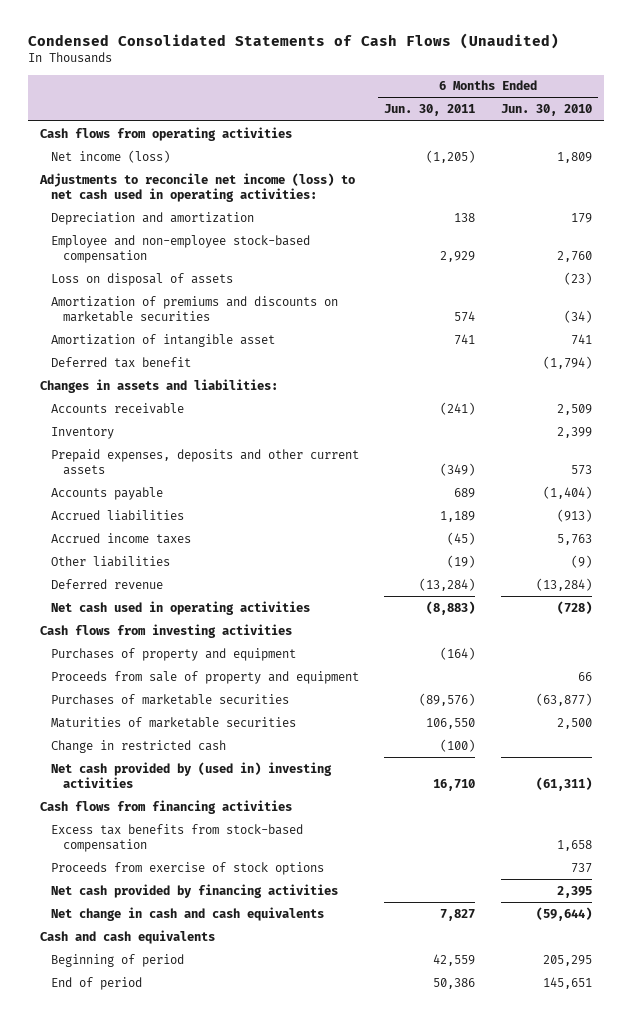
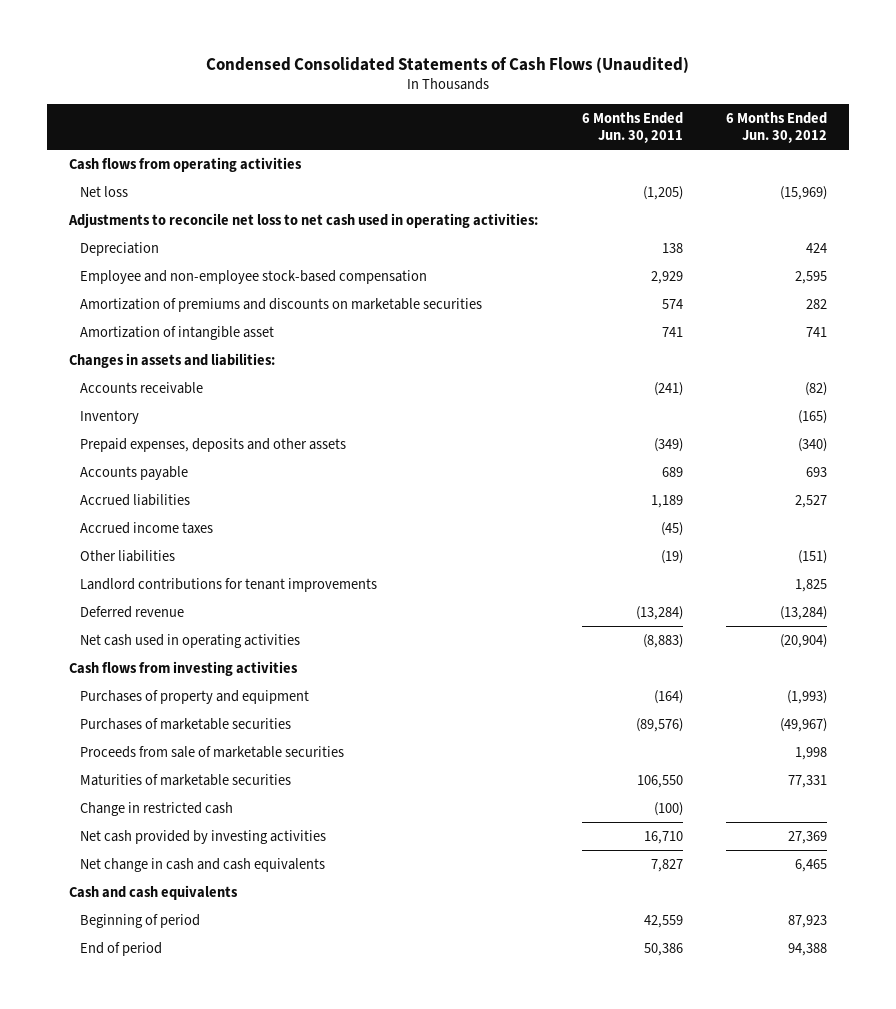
- | 6 Months Ended Jun. 30, 2011 | 6 Months Ended Jun. 30, 2010
+ | 6 Months Ended Jun. 30, 2011 | 6 Months Ended Jun. 30, 2012
- Net income (loss) | (1,205) | 1,809
- Adjustments to reconcile net income (loss) to net cash used in operating activities:
- Depreciation and amortization | 138 | 179
+ Net loss | (1,205) | (15,969)
+ Adjustments to reconcile net loss to net cash used in operating activities:
+ Depreciation | 138 | 424
- Loss on disposal of assets | | (23)
- Deferred tax benefit | | (1,794)
- Prepaid expenses, deposits and other current assets | (349) | 573
+ Prepaid expenses, deposits and other assets | (349) | (340)
+ Landlord contributions for tenant improvements | | 1,825
- Proceeds from sale of property and equipment | | 66
+ Proceeds from sale of marketable securities | | 1,998
- Net cash provided by (used in) investing activities | 16,710 | (61,311)
- Cash flows from financing activities
- Excess tax benefits from stock-based compensation | | 1,658
- Proceeds from exercise of stock options | | 737
- Net cash provided by financing activities | | 2,395
+ Net cash provided by investing activities | 16,710 | 27,369

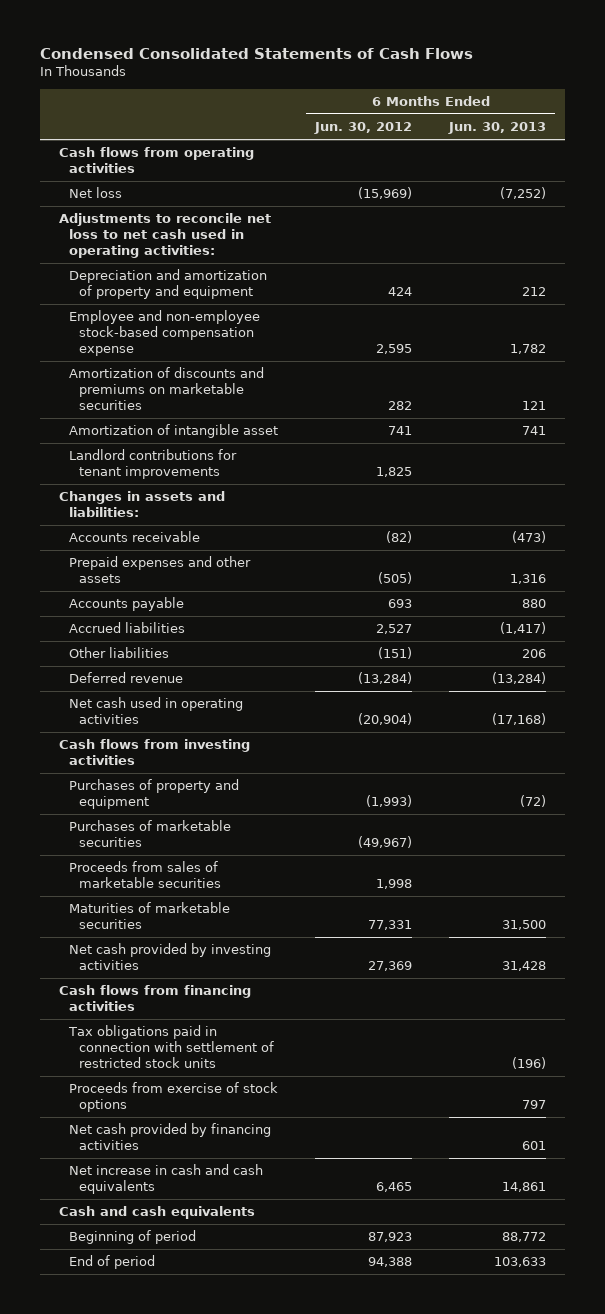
- Condensed Consolidated Statements of Cash Flows (Unaudited)
+ Condensed Consolidated Statements of Cash Flows
- | 6 Months Ended Jun. 30, 2011 | 6 Months Ended Jun. 30, 2012
+ | 6 Months Ended Jun. 30, 2012 | 6 Months Ended Jun. 30, 2013
- Depreciation | 138 | 424
- Employee and non-employee stock-based compensation | 2,929 | 2,595
- Amortization of premiums and discounts on marketable securities | 574 | 282
+ Depreciation and amortization of property and equipment | 424 | 212
+ Employee and non-employee stock-based compensation expense | 2,595 | 1,782
+ Amortization of discounts and premiums on marketable securities | 282 | 121
moved up: Landlord contributions for tenant improvements | 1,825 |
- Inventory | | (165)
- Prepaid expenses, deposits and other assets | (349) | (340)
+ Prepaid expenses and other assets | (505) | 1,316
- Accrued income taxes | (45) |
- Proceeds from sale of marketable securities | | 1,998
+ Proceeds from sales of marketable securities | 1,998 |
- Change in restricted cash | (100) |
- Net change in cash and cash equivalents | 7,827 | 6,465
+ Cash flows from financing activities
+ Tax obligations paid in connection with settlement of restricted stock units | | (196)
+ Proceeds from exercise of stock options | | 797
+ Net cash provided by financing activities | | 601
+ Net increase in cash and cash equivalents | 6,465 | 14,861

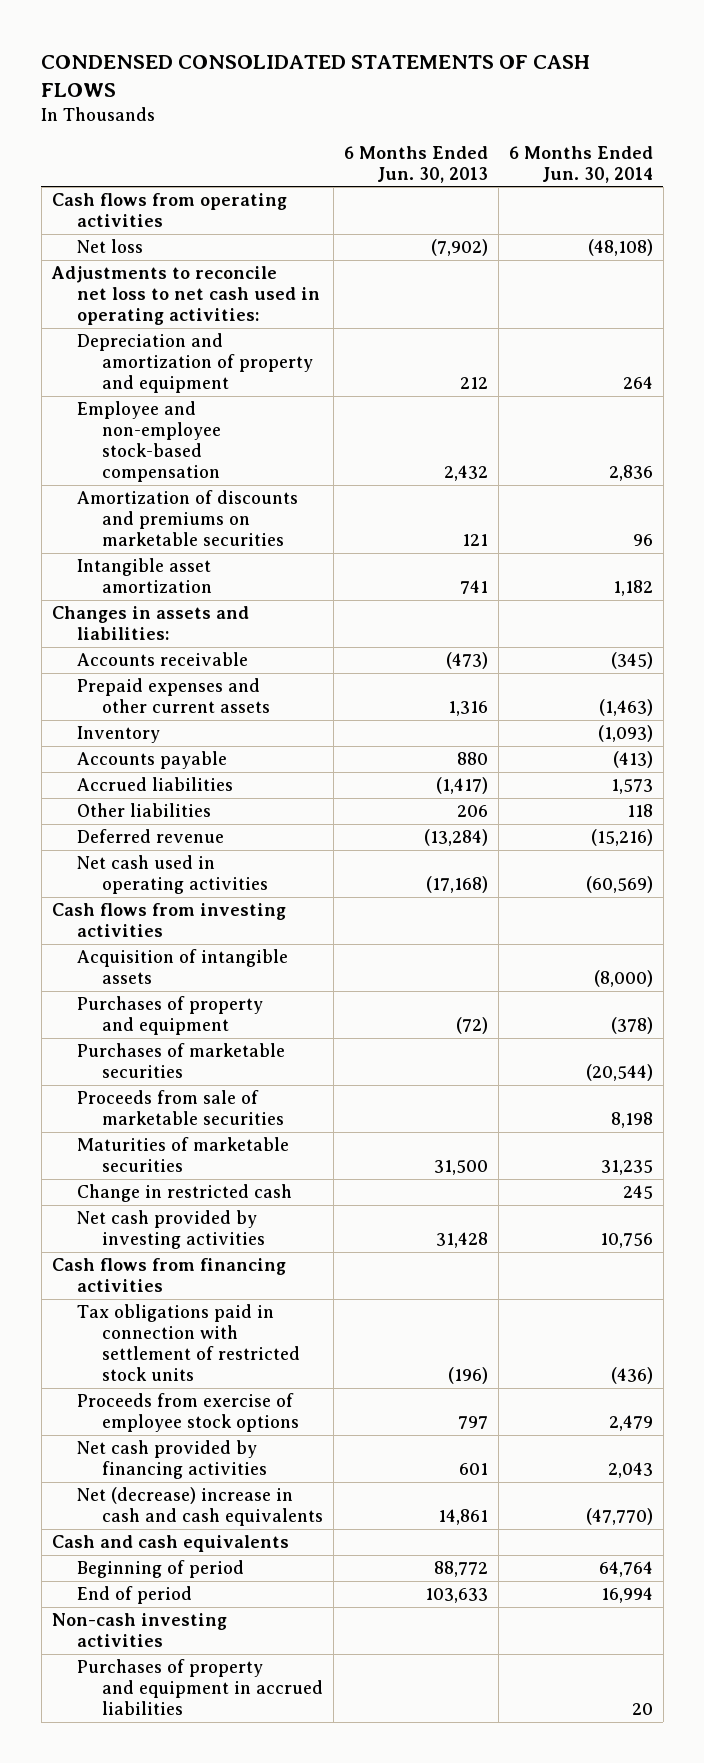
- Condensed Consolidated Statements of Cash Flows
+ CONDENSED CONSOLIDATED STATEMENTS OF CASH FLOWS
- | 6 Months Ended Jun. 30, 2012 | 6 Months Ended Jun. 30, 2013
+ | 6 Months Ended Jun. 30, 2013 | 6 Months Ended Jun. 30, 2014
- Net loss | (15,969) | (7,252)
+ Net loss | (7,902) | (48,108)
- Employee and non-employee stock-based compensation expense | 2,595 | 1,782
+ Employee and non-employee stock-based compensation | 2,432 | 2,836
- Amortization of intangible asset | 741 | 741
- Landlord contributions for tenant improvements | 1,825 |
+ Intangible asset amortization | 741 | 1,182
- Prepaid expenses and other assets | (505) | 1,316
+ Prepaid expenses and other current assets | 1,316 | (1,463)
+ Inventory | | (1,093)
+ Acquisition of intangible assets | | (8,000)
- Proceeds from sales of marketable securities | 1,998 |
+ Proceeds from sale of marketable securities | | 8,198
+ Change in restricted cash | | 245
- Proceeds from exercise of stock options | | 797
+ Proceeds from exercise of employee stock options | 797 | 2,479
- Net increase in cash and cash equivalents | 6,465 | 14,861
+ Net (decrease) increase in cash and cash equivalents | 14,861 | (47,770)
+ Non-cash investing activities
+ Purchases of property and equipment in accrued liabilities | | 20

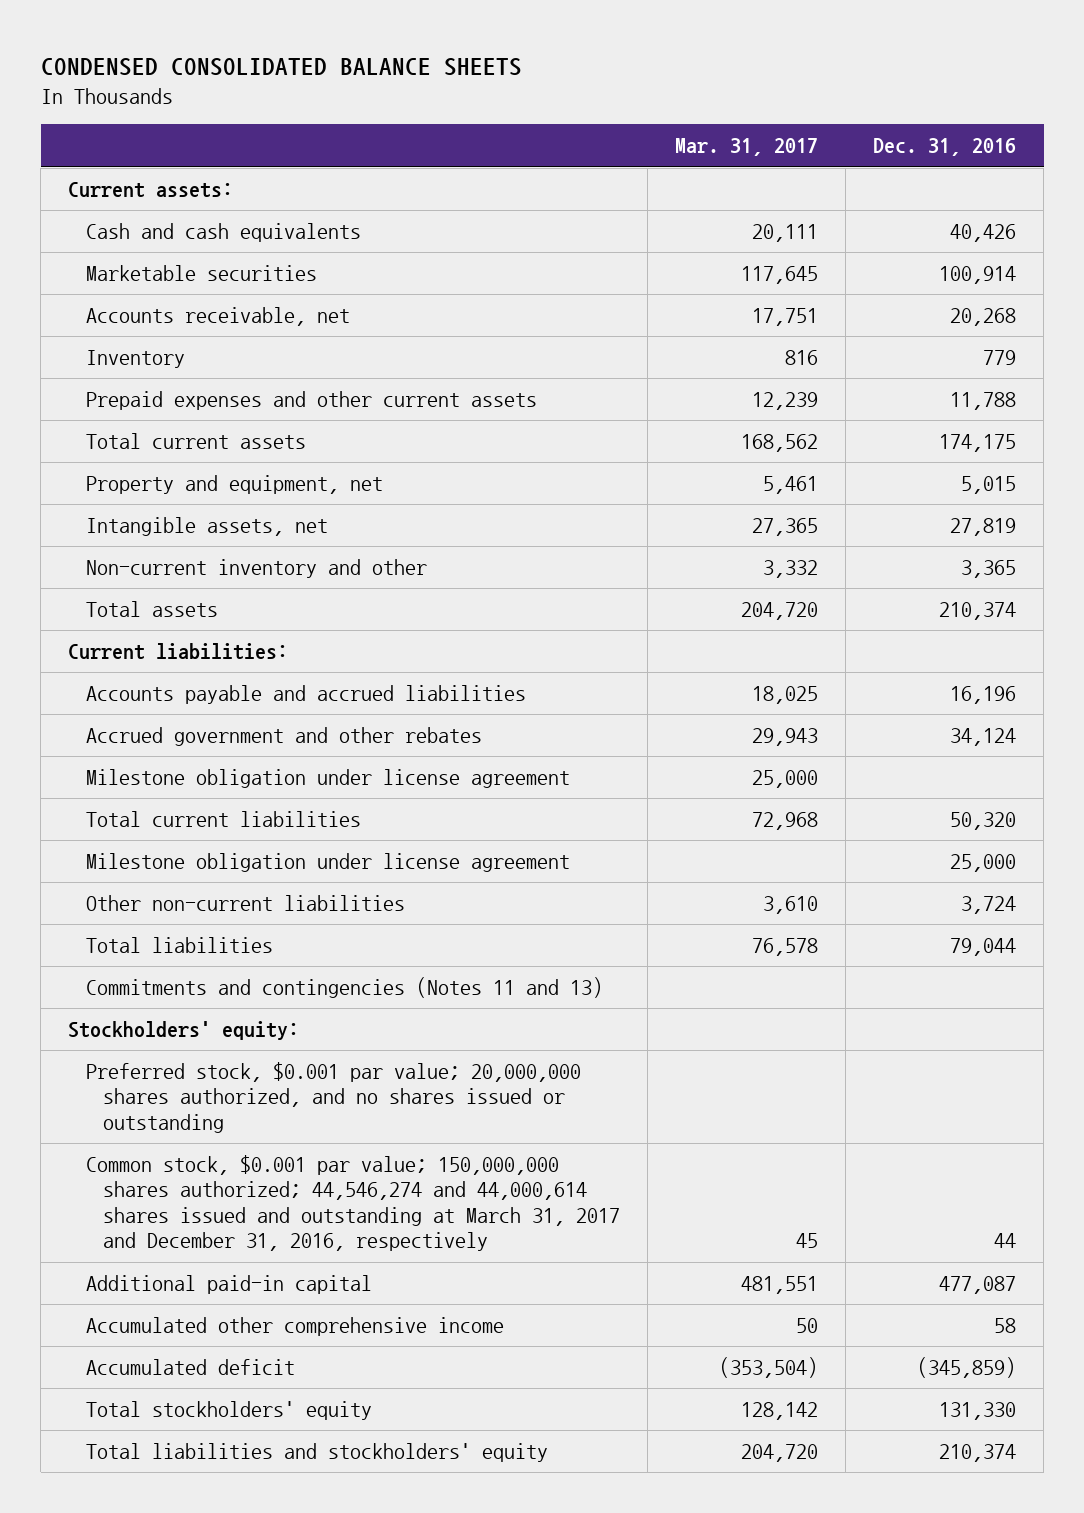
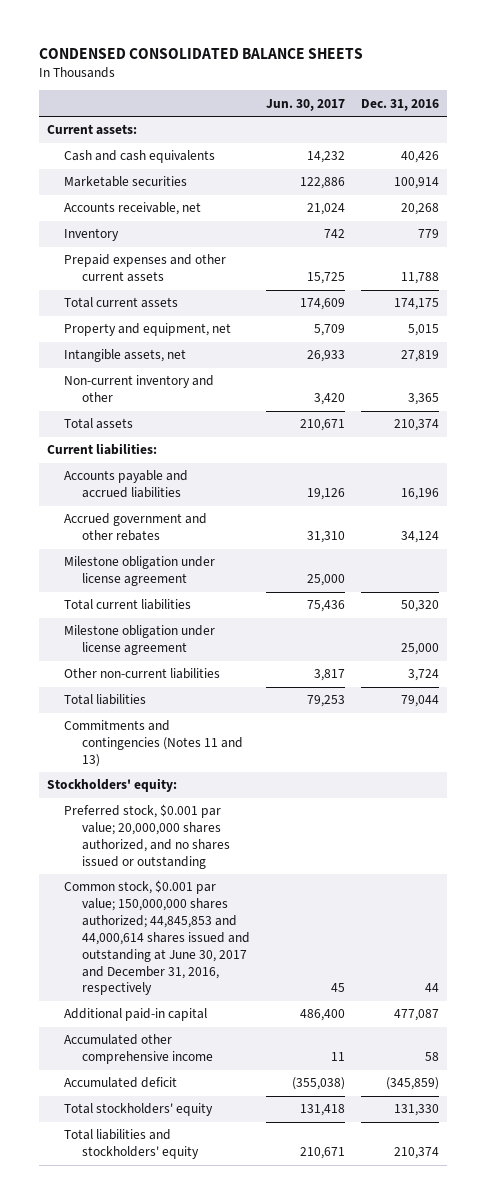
- | Mar. 31, 2017 | Dec. 31, 2016
+ | Jun. 30, 2017 | Dec. 31, 2016
- Common stock, $0.001 par value; 150,000,000 shares authorized; 44,546,274 and 44,000,614 shares issued and outstanding at March 31, 2017 and December 31, 2016, respectively | 45 | 44
+ Common stock, $0.001 par value; 150,000,000 shares authorized; 44,845,853 and 44,000,614 shares issued and outstanding at June 30, 2017 and December 31, 2016, respectively | 45 | 44

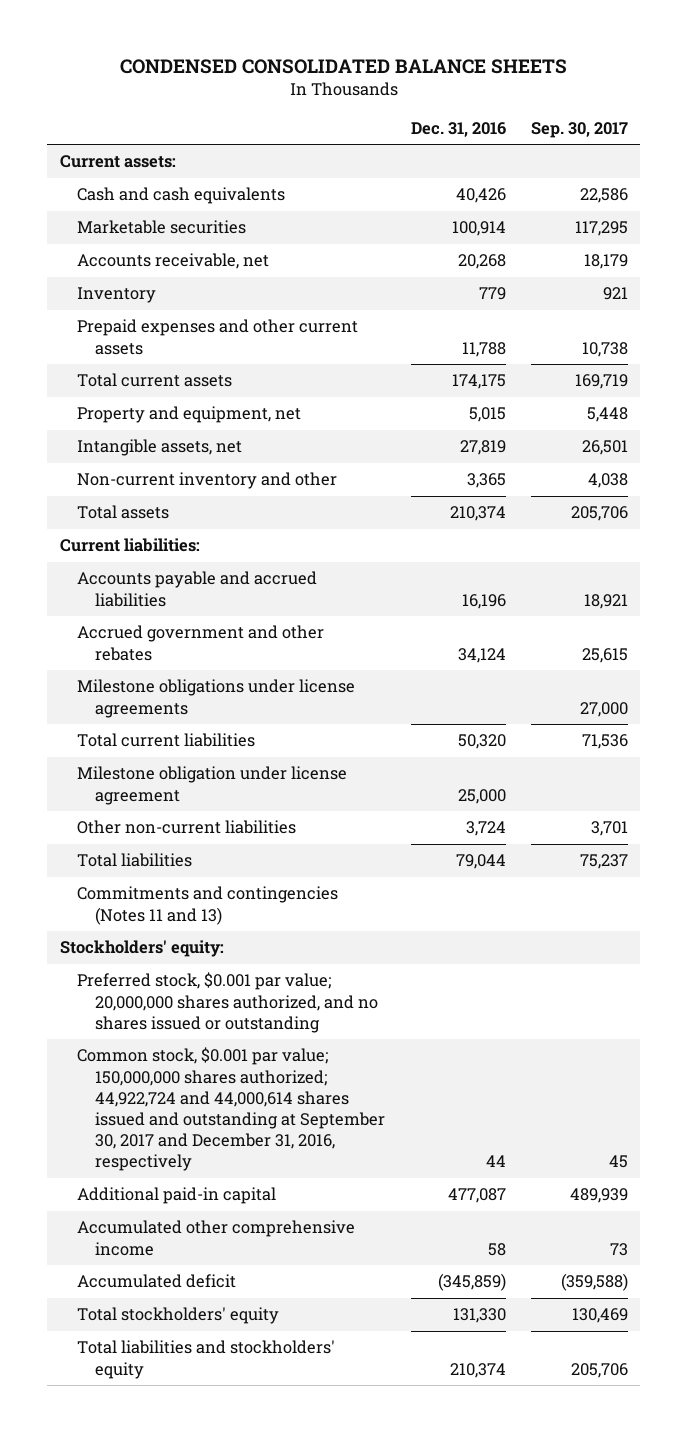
- | Jun. 30, 2017 | Dec. 31, 2016
+ | Dec. 31, 2016 | Sep. 30, 2017
- Milestone obligation under license agreement | 25,000 |
+ Milestone obligations under license agreements | | 27,000
- Common stock, $0.001 par value; 150,000,000 shares authorized; 44,845,853 and 44,000,614 shares issued and outstanding at June 30, 2017 and December 31, 2016, respectively | 45 | 44
+ Common stock, $0.001 par value; 150,000,000 shares authorized; 44,922,724 and 44,000,614 shares issued and outstanding at September 30, 2017 and December 31, 2016, respectively | 44 | 45

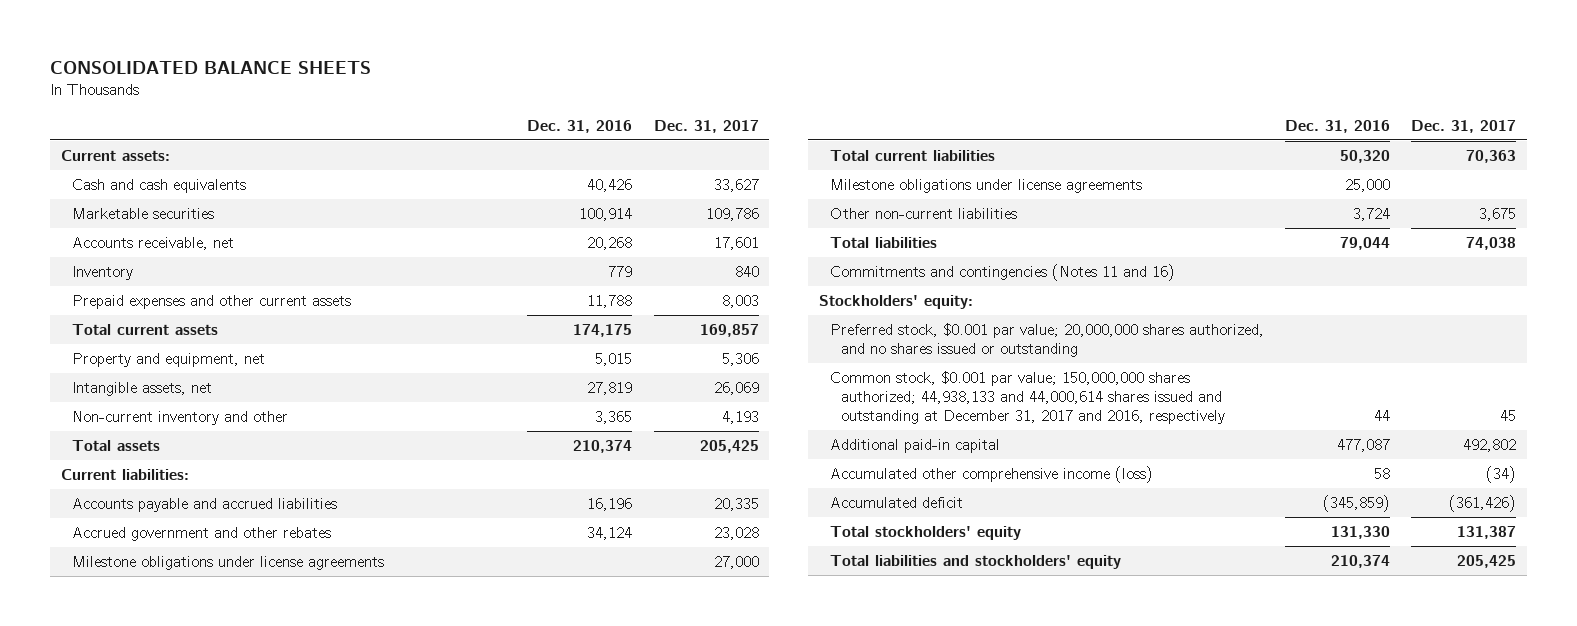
- CONDENSED CONSOLIDATED BALANCE SHEETS
+ CONSOLIDATED BALANCE SHEETS
- | Dec. 31, 2016 | Sep. 30, 2017
+ | Dec. 31, 2016 | Dec. 31, 2017
- Milestone obligation under license agreement | 25,000 |
+ Milestone obligations under license agreements | 25,000 |
- Commitments and contingencies (Notes 11 and 13)
+ Commitments and contingencies (Notes 11 and 16)
- Common stock, $0.001 par value; 150,000,000 shares authorized; 44,922,724 and 44,000,614 shares issued and outstanding at September 30, 2017 and December 31, 2016, respectively | 44 | 45
+ Common stock, $0.001 par value; 150,000,000 shares authorized; 44,938,133 and 44,000,614 shares issued and outstanding at December 31, 2017 and 2016, respectively | 44 | 45
- Accumulated other comprehensive income | 58 | 73
+ Accumulated other comprehensive income (loss) | 58 | (34)

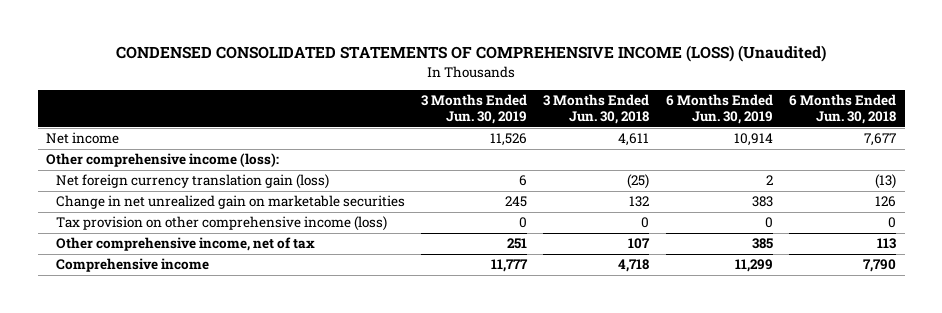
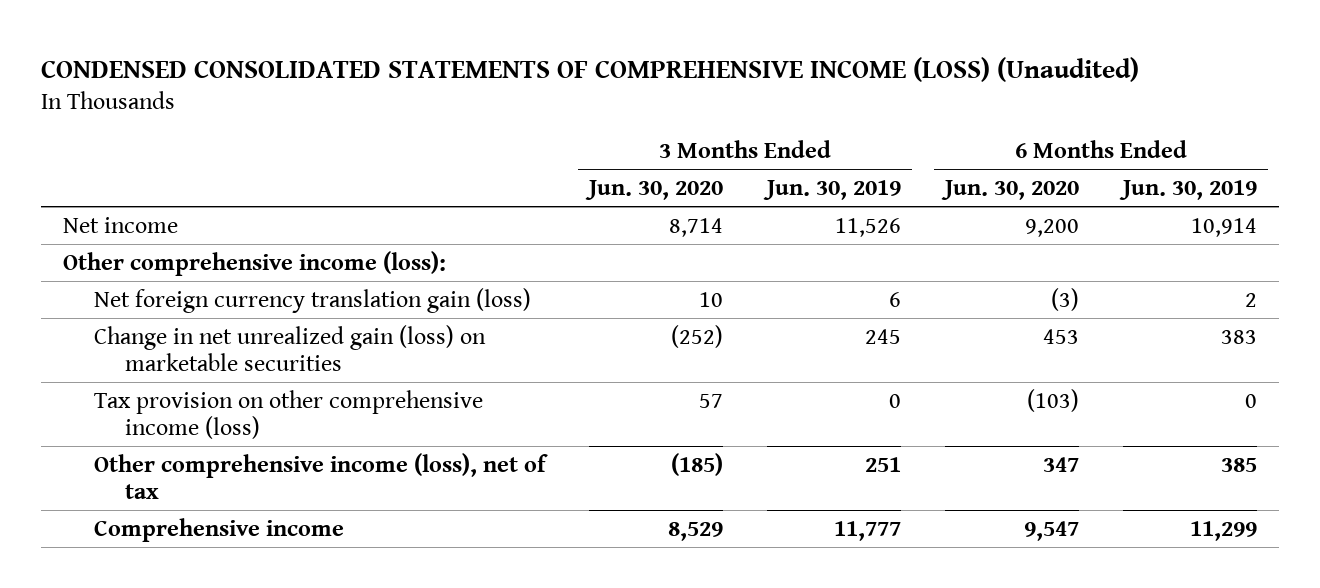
- | 3 Months Ended Jun. 30, 2019 | 3 Months Ended Jun. 30, 2018 | 6 Months Ended Jun. 30, 2019 | 6 Months Ended Jun. 30, 2018
+ | 3 Months Ended Jun. 30, 2020 | 3 Months Ended Jun. 30, 2019 | 6 Months Ended Jun. 30, 2020 | 6 Months Ended Jun. 30, 2019
- Change in net unrealized gain on marketable securities | 245 | 132 | 383 | 126
+ Change in net unrealized gain (loss) on marketable securities | (252) | 245 | 453 | 383
- Other comprehensive income, net of tax | 251 | 107 | 385 | 113
+ Other comprehensive income (loss), net of tax | (185) | 251 | 347 | 385

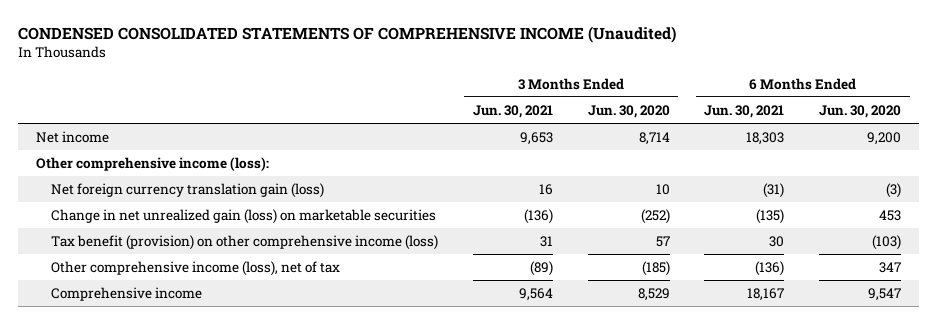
- CONDENSED CONSOLIDATED STATEMENTS OF COMPREHENSIVE INCOME (LOSS) (Unaudited)
+ CONDENSED CONSOLIDATED STATEMENTS OF COMPREHENSIVE INCOME (Unaudited)
- | 3 Months Ended Jun. 30, 2020 | 3 Months Ended Jun. 30, 2019 | 6 Months Ended Jun. 30, 2020 | 6 Months Ended Jun. 30, 2019
+ | 3 Months Ended Jun. 30, 2021 | 3 Months Ended Jun. 30, 2020 | 6 Months Ended Jun. 30, 2021 | 6 Months Ended Jun. 30, 2020
- Tax provision on other comprehensive income (loss) | 57 | 0 | (103) | 0
+ Tax benefit (provision) on other comprehensive income (loss) | 31 | 57 | 30 | (103)

